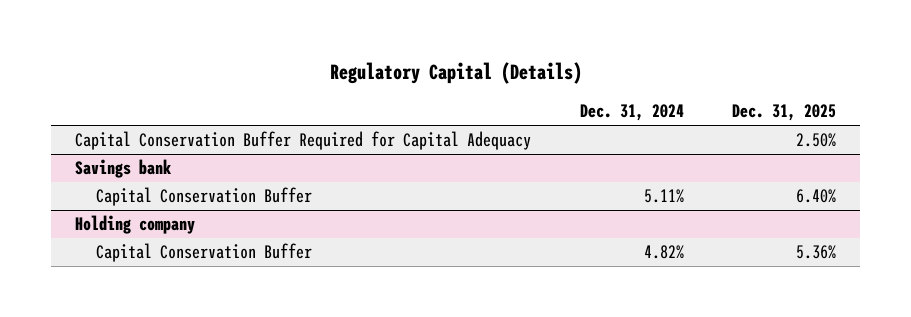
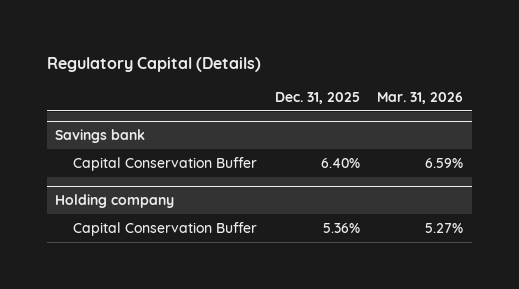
- | Dec. 31, 2024 | Dec. 31, 2025
+ | Dec. 31, 2025 | Mar. 31, 2026
- Capital Conservation Buffer Required for Capital Adequacy | | 2.50%

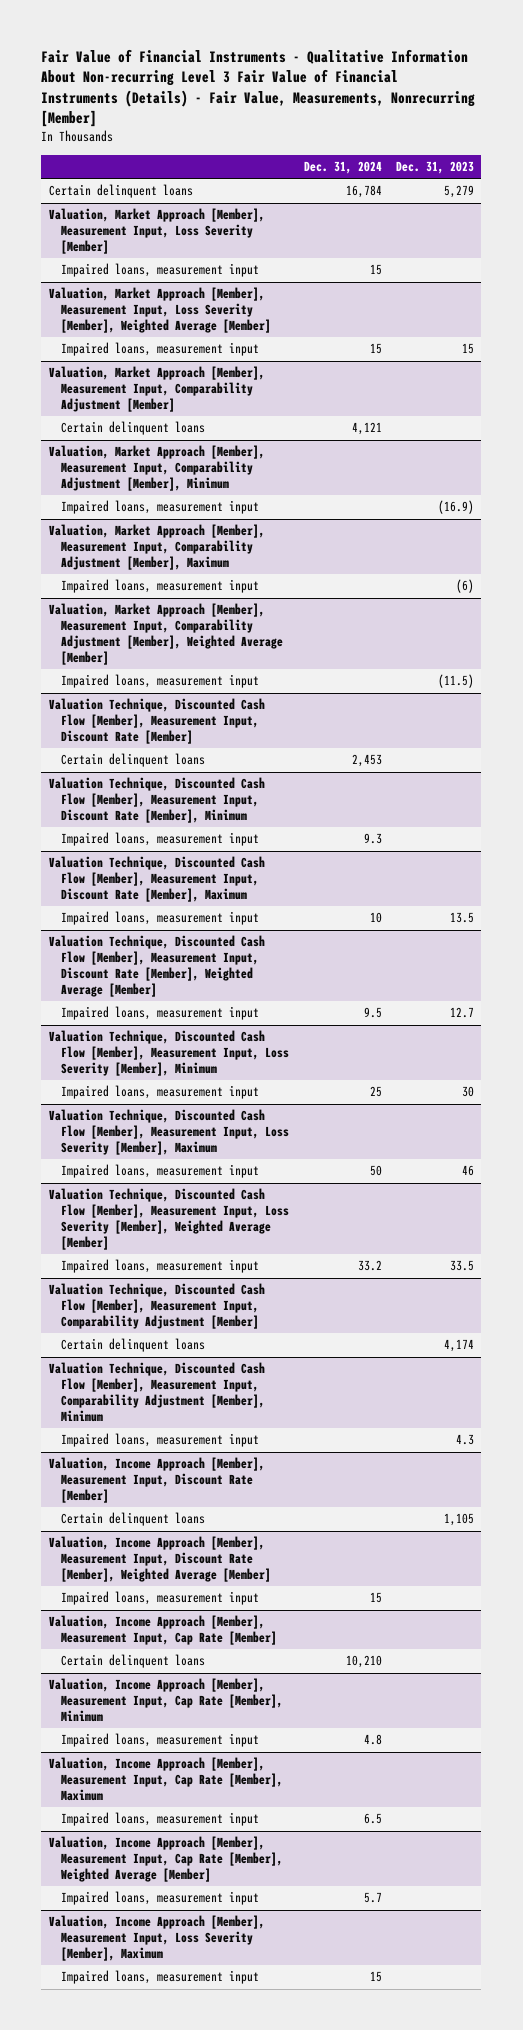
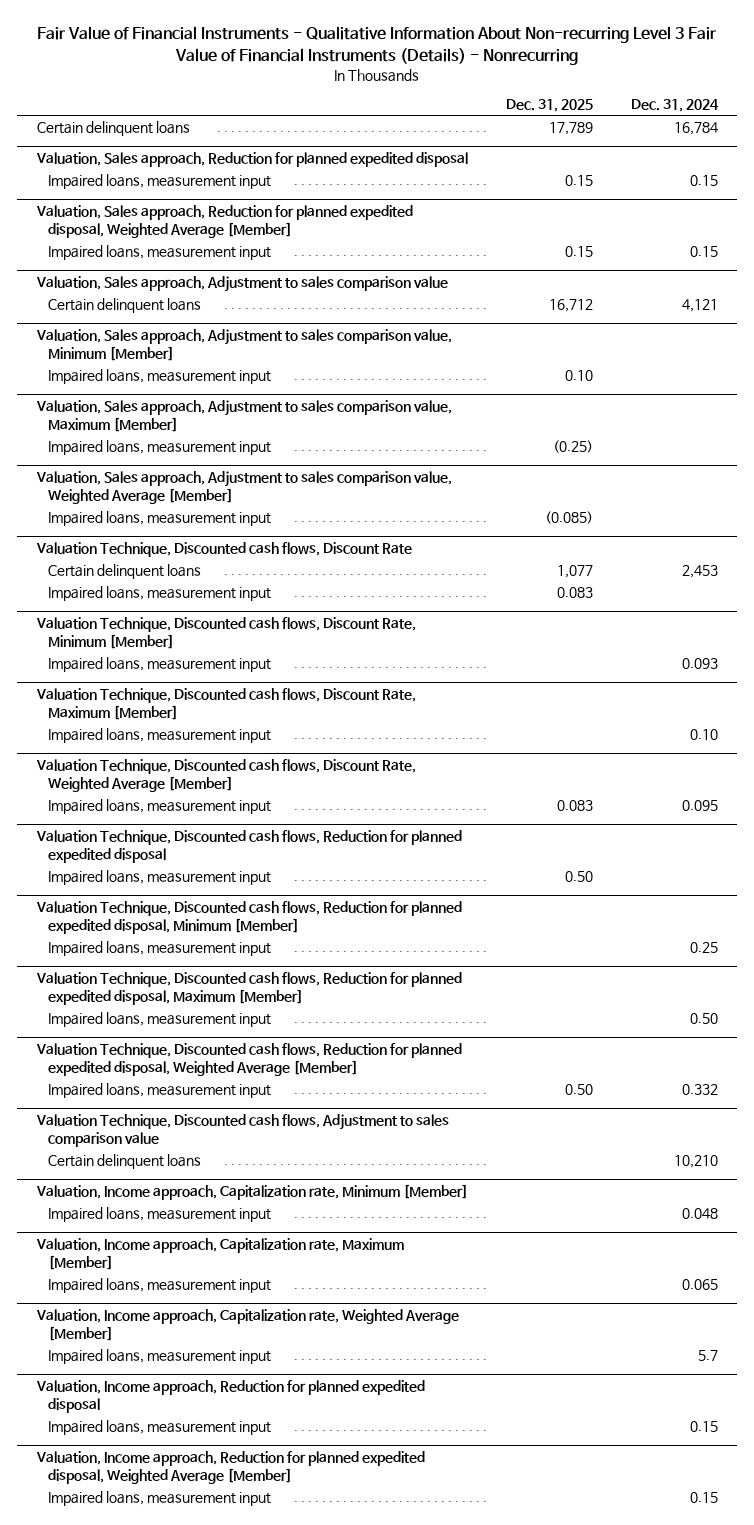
- Fair Value of Financial Instruments - Qualitative Information About Non-recurring Level 3 Fair Value of Financial Instruments (Details) - Fair Value, Measurements, Nonrecurring [Member]
+ Fair Value of Financial Instruments - Qualitative Information About Non-recurring Level 3 Fair Value of Financial Instruments (Details) - Nonrecurring
- | Dec. 31, 2024 | Dec. 31, 2023
+ | Dec. 31, 2025 | Dec. 31, 2024
- Valuation, Market Approach [Member], Measurement Input, Loss Severity [Member]
- Impaired loans, measurement input | 15 |
- Valuation, Market Approach [Member], Measurement Input, Loss Severity [Member], Weighted Average [Member]
- Impaired loans, measurement input | 15 | 15
- Valuation, Market Approach [Member], Measurement Input, Comparability Adjustment [Member]
+ Valuation, Sales approach, Reduction for planned expedited disposal
+ Impaired loans, measurement input | 0.15 | 0.15
+ Valuation, Sales approach, Reduction for planned expedited disposal, Weighted Average [Member]
+ Impaired loans, measurement input | 0.15 | 0.15
+ Valuation, Sales approach, Adjustment to sales comparison value
- Valuation, Market Approach [Member], Measurement Input, Comparability Adjustment [Member], Minimum
+ Valuation, Sales approach, Adjustment to sales comparison value, Minimum [Member]
- Valuation, Market Approach [Member], Measurement Input, Comparability Adjustment [Member], Maximum
+ Valuation, Sales approach, Adjustment to sales comparison value, Maximum [Member]
- Valuation, Market Approach [Member], Measurement Input, Comparability Adjustment [Member], Weighted Average [Member]
+ Valuation, Sales approach, Adjustment to sales comparison value, Weighted Average [Member]
- Valuation Technique, Discounted Cash Flow [Member], Measurement Input, Discount Rate [Member]
+ Valuation Technique, Discounted cash flows, Discount Rate
- Valuation Technique, Discounted Cash Flow [Member], Measurement Input, Discount Rate [Member], Minimum
- Impaired loans, measurement input | 9.3 |
- Valuation Technique, Discounted Cash Flow [Member], Measurement Input, Discount Rate [Member], Maximum
- Impaired loans, measurement input | 10 | 13.5
- Valuation Technique, Discounted Cash Flow [Member], Measurement Input, Discount Rate [Member], Weighted Average [Member]
- Impaired loans, measurement input | 9.5 | 12.7
- Valuation Technique, Discounted Cash Flow [Member], Measurement Input, Loss Severity [Member], Minimum
- Impaired loans, measurement input | 25 | 30
- Valuation Technique, Discounted Cash Flow [Member], Measurement Input, Loss Severity [Member], Maximum
- Impaired loans, measurement input | 50 | 46
- Valuation Technique, Discounted Cash Flow [Member], Measurement Input, Loss Severity [Member], Weighted Average [Member]
- Impaired loans, measurement input | 33.2 | 33.5
- Valuation Technique, Discounted Cash Flow [Member], Measurement Input, Comparability Adjustment [Member]
- Certain delinquent loans | | 4,174
- Valuation Technique, Discounted Cash Flow [Member], Measurement Input, Comparability Adjustment [Member], Minimum
- Valuation, Income Approach [Member], Measurement Input, Discount Rate [Member]
- Certain delinquent loans | | 1,105
- Valuation, Income Approach [Member], Measurement Input, Discount Rate [Member], Weighted Average [Member]
- Impaired loans, measurement input | 15 |
- Valuation, Income Approach [Member], Measurement Input, Cap Rate [Member]
+ Valuation Technique, Discounted cash flows, Discount Rate, Minimum [Member]
+ Impaired loans, measurement input | | 0.093
+ Valuation Technique, Discounted cash flows, Discount Rate, Maximum [Member]
+ Impaired loans, measurement input | | 0.10
+ Valuation Technique, Discounted cash flows, Discount Rate, Weighted Average [Member]
+ Impaired loans, measurement input | 0.083 | 0.095
+ Valuation Technique, Discounted cash flows, Reduction for planned expedited disposal
+ Impaired loans, measurement input | 0.50 |
+ Valuation Technique, Discounted cash flows, Reduction for planned expedited disposal, Minimum [Member]
+ Impaired loans, measurement input | | 0.25
+ Valuation Technique, Discounted cash flows, Reduction for planned expedited disposal, Maximum [Member]
+ Impaired loans, measurement input | | 0.50
+ Valuation Technique, Discounted cash flows, Reduction for planned expedited disposal, Weighted Average [Member]
+ Impaired loans, measurement input | 0.50 | 0.332
+ Valuation Technique, Discounted cash flows, Adjustment to sales comparison value
- Valuation, Income Approach [Member], Measurement Input, Cap Rate [Member], Minimum
- Impaired loans, measurement input | 4.8 |
- Valuation, Income Approach [Member], Measurement Input, Cap Rate [Member], Maximum
- Impaired loans, measurement input | 6.5 |
- Valuation, Income Approach [Member], Measurement Input, Cap Rate [Member], Weighted Average [Member]
+ Valuation, Income approach, Capitalization rate, Minimum [Member]
+ Impaired loans, measurement input | | 0.048
+ Valuation, Income approach, Capitalization rate, Maximum [Member]
+ Impaired loans, measurement input | | 0.065
+ Valuation, Income approach, Capitalization rate, Weighted Average [Member]
- Valuation, Income Approach [Member], Measurement Input, Loss Severity [Member], Maximum
- Impaired loans, measurement input | 15 |
+ Valuation, Income approach, Reduction for planned expedited disposal
+ Impaired loans, measurement input | | 0.15
+ Valuation, Income approach, Reduction for planned expedited disposal, Weighted Average [Member]
+ Impaired loans, measurement input | | 0.15

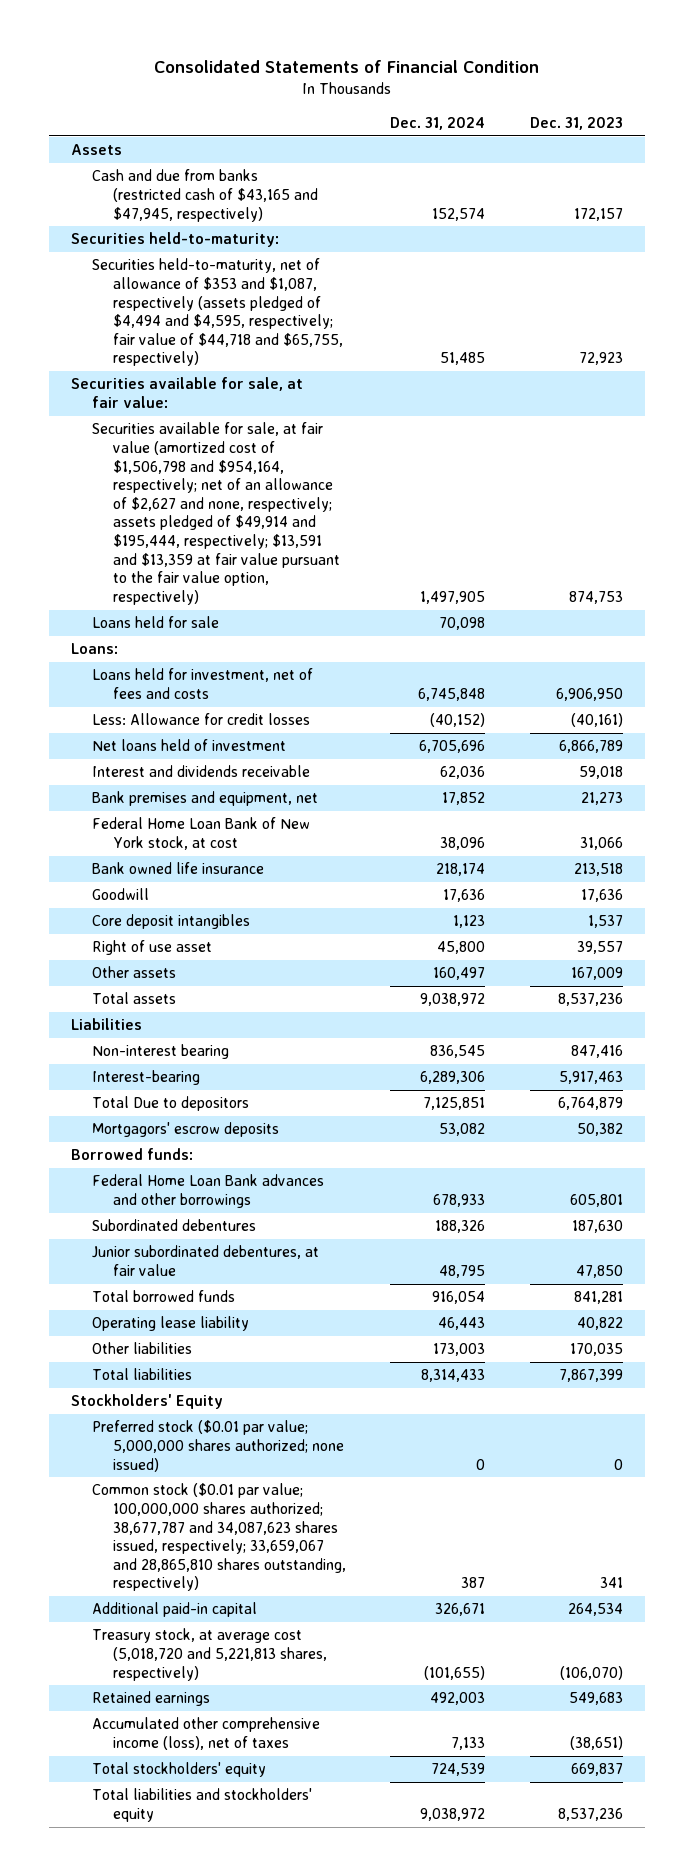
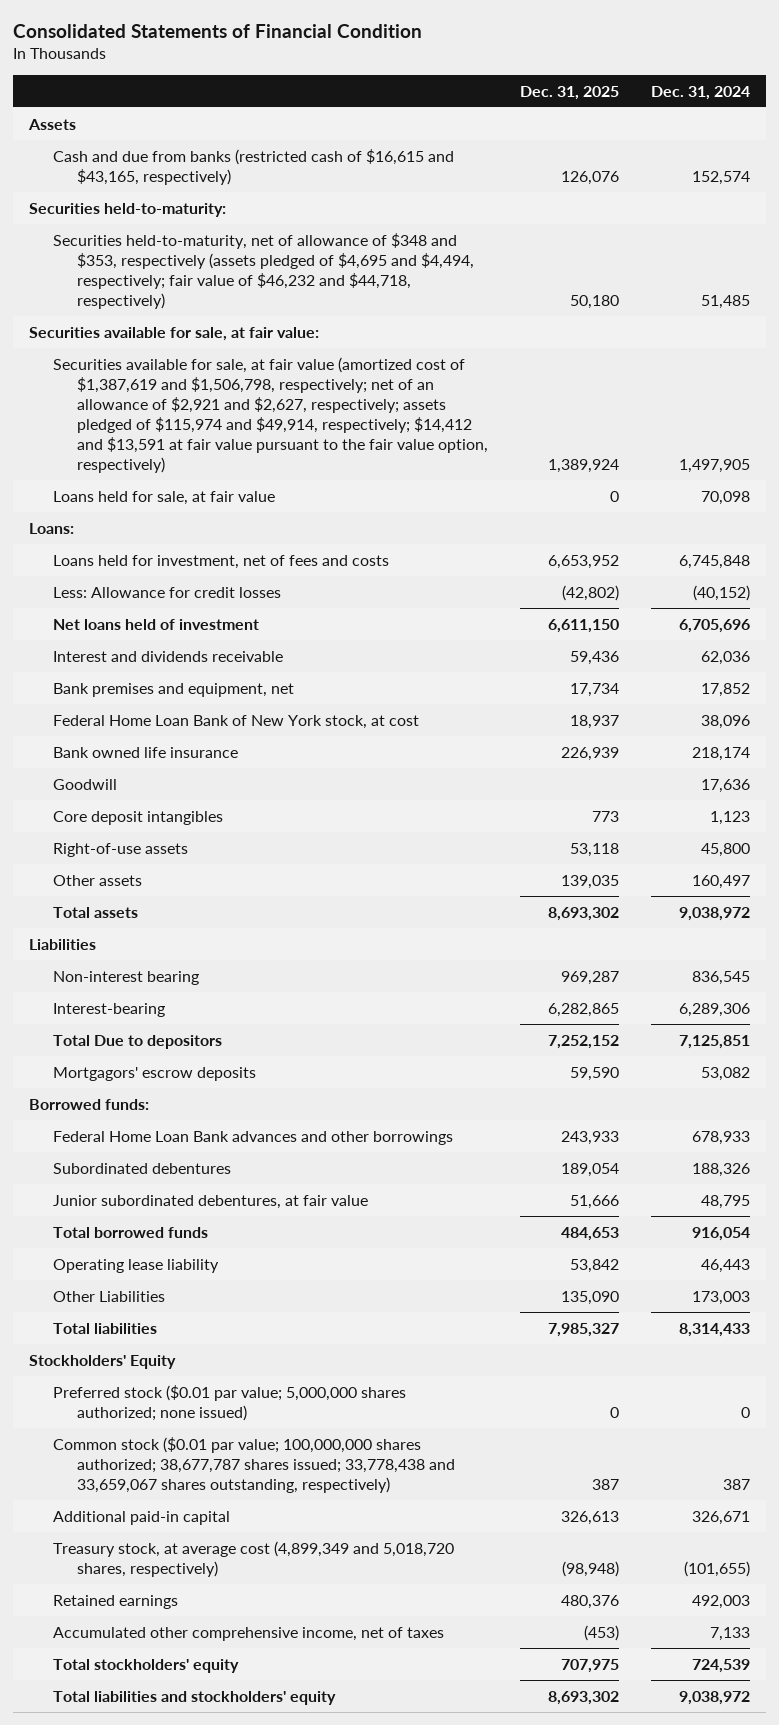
- | Dec. 31, 2024 | Dec. 31, 2023
+ | Dec. 31, 2025 | Dec. 31, 2024
- Cash and due from banks (restricted cash of $43,165 and $47,945, respectively) | 152,574 | 172,157
+ Cash and due from banks (restricted cash of $16,615 and $43,165, respectively) | 126,076 | 152,574
- Securities held-to-maturity, net of allowance of $353 and $1,087, respectively (assets pledged of $4,494 and $4,595, respectively; fair value of $44,718 and $65,755, respectively) | 51,485 | 72,923
+ Securities held-to-maturity, net of allowance of $348 and $353, respectively (assets pledged of $4,695 and $4,494, respectively; fair value of $46,232 and $44,718, respectively) | 50,180 | 51,485
- Securities available for sale, at fair value (amortized cost of $1,506,798 and $954,164, respectively; net of an allowance of $2,627 and none, respectively; assets pledged of $49,914 and $195,444, respectively; $13,591 and $13,359 at fair value pursuant to the fair value option, respectively) | 1,497,905 | 874,753
- Loans held for sale | 70,098 |
+ Securities available for sale, at fair value (amortized cost of $1,387,619 and $1,506,798, respectively; net of an allowance of $2,921 and $2,627, respectively; assets pledged of $115,974 and $49,914, respectively; $14,412 and $13,591 at fair value pursuant to the fair value option, respectively) | 1,389,924 | 1,497,905
+ Loans held for sale, at fair value | 0 | 70,098
- Right of use asset | 45,800 | 39,557
+ Right-of-use assets | 53,118 | 45,800
- Other liabilities | 173,003 | 170,035
+ Other Liabilities | 135,090 | 173,003
- Common stock ($0.01 par value; 100,000,000 shares authorized; 38,677,787 and 34,087,623 shares issued, respectively; 33,659,067 and 28,865,810 shares outstanding, respectively) | 387 | 341
+ Common stock ($0.01 par value; 100,000,000 shares authorized; 38,677,787 shares issued; 33,778,438 and 33,659,067 shares outstanding, respectively) | 387 | 387
- Treasury stock, at average cost (5,018,720 and 5,221,813 shares, respectively) | (101,655) | (106,070)
+ Treasury stock, at average cost (4,899,349 and 5,018,720 shares, respectively) | (98,948) | (101,655)
- Accumulated other comprehensive income (loss), net of taxes | 7,133 | (38,651)
+ Accumulated other comprehensive income, net of taxes | (453) | 7,133

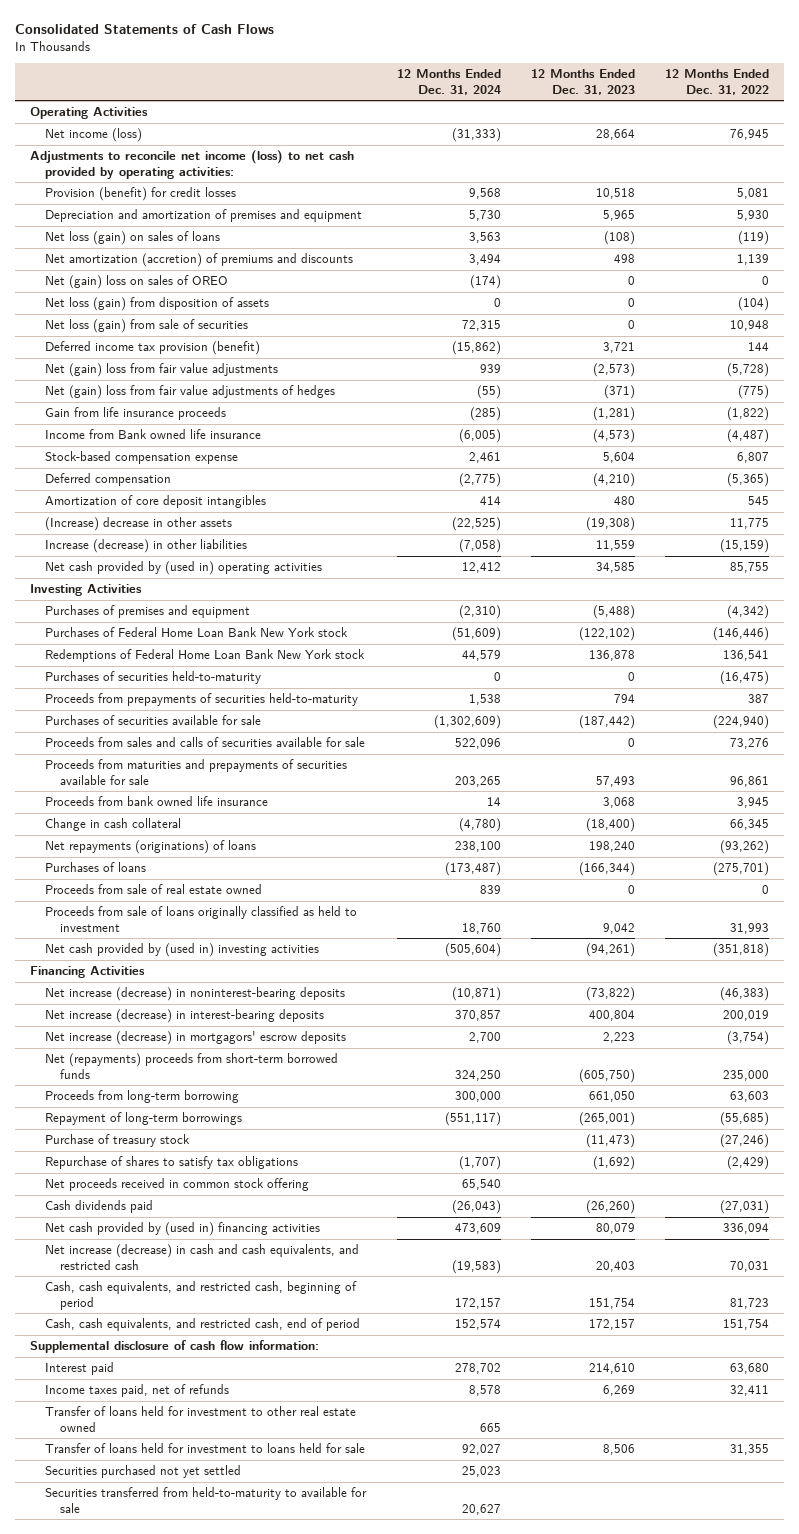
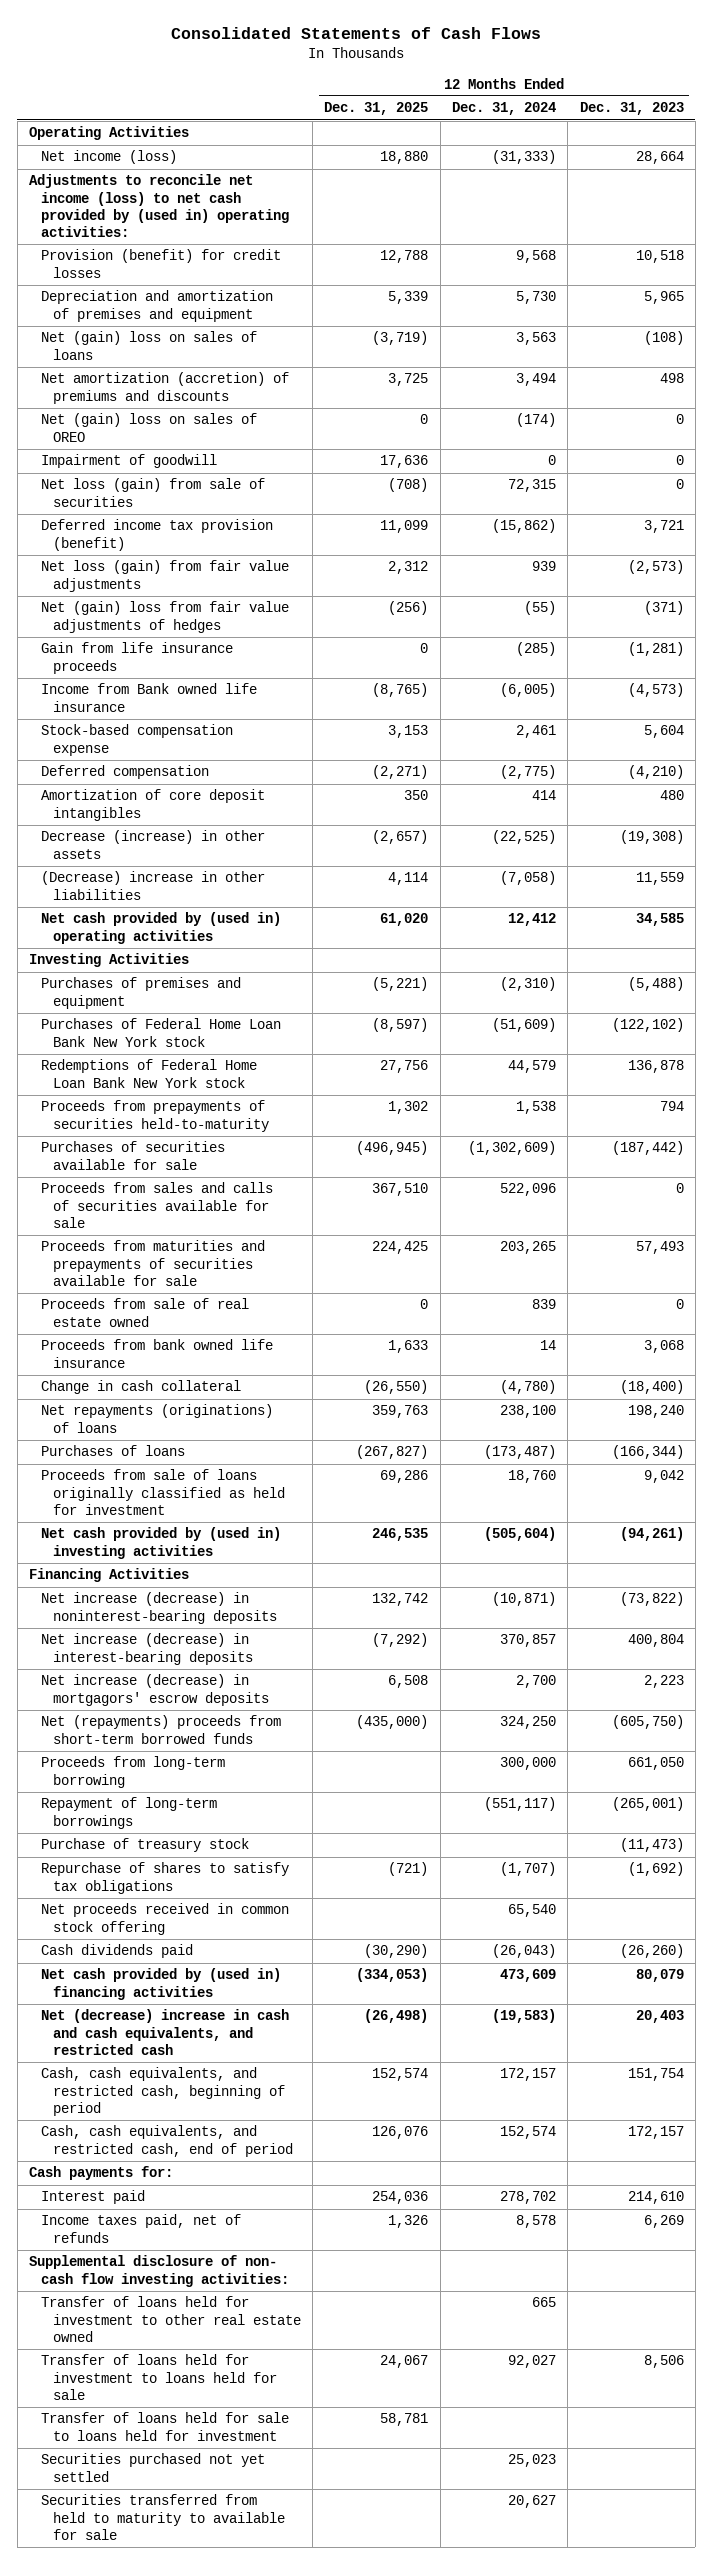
- | 12 Months Ended Dec. 31, 2024 | 12 Months Ended Dec. 31, 2023 | 12 Months Ended Dec. 31, 2022
+ | 12 Months Ended Dec. 31, 2025 | 12 Months Ended Dec. 31, 2024 | 12 Months Ended Dec. 31, 2023
- Adjustments to reconcile net income (loss) to net cash provided by operating activities:
+ Adjustments to reconcile net income (loss) to net cash provided by (used in) operating activities:
- Net loss (gain) on sales of loans | 3,563 | (108) | (119)
+ Net (gain) loss on sales of loans | (3,719) | 3,563 | (108)
- Net loss (gain) from disposition of assets | 0 | 0 | (104)
+ Impairment of goodwill | 17,636 | 0 | 0
- Net (gain) loss from fair value adjustments | 939 | (2,573) | (5,728)
+ Net loss (gain) from fair value adjustments | 2,312 | 939 | (2,573)
- (Increase) decrease in other assets | (22,525) | (19,308) | 11,775
- Increase (decrease) in other liabilities | (7,058) | 11,559 | (15,159)
+ Decrease (increase) in other assets | (2,657) | (22,525) | (19,308)
+ (Decrease) increase in other liabilities | 4,114 | (7,058) | 11,559
- Purchases of securities held-to-maturity | 0 | 0 | (16,475)
moved up: Proceeds from sale of real estate owned | 0 | 839 | 0
- Proceeds from sale of loans originally classified as held to investment | 18,760 | 9,042 | 31,993
+ Proceeds from sale of loans originally classified as held for investment | 69,286 | 18,760 | 9,042
- Net increase (decrease) in cash and cash equivalents, and restricted cash | (19,583) | 20,403 | 70,031
+ Net (decrease) increase in cash and cash equivalents, and restricted cash | (26,498) | (19,583) | 20,403
- Supplemental disclosure of cash flow information:
+ Cash payments for:
+ Supplemental disclosure of non- cash flow investing activities:
+ Transfer of loans held for sale to loans held for investment | 58,781 | |
- Securities transferred from held-to-maturity to available for sale | 20,627 | |
+ Securities transferred from held to maturity to available for sale | | 20,627 |

